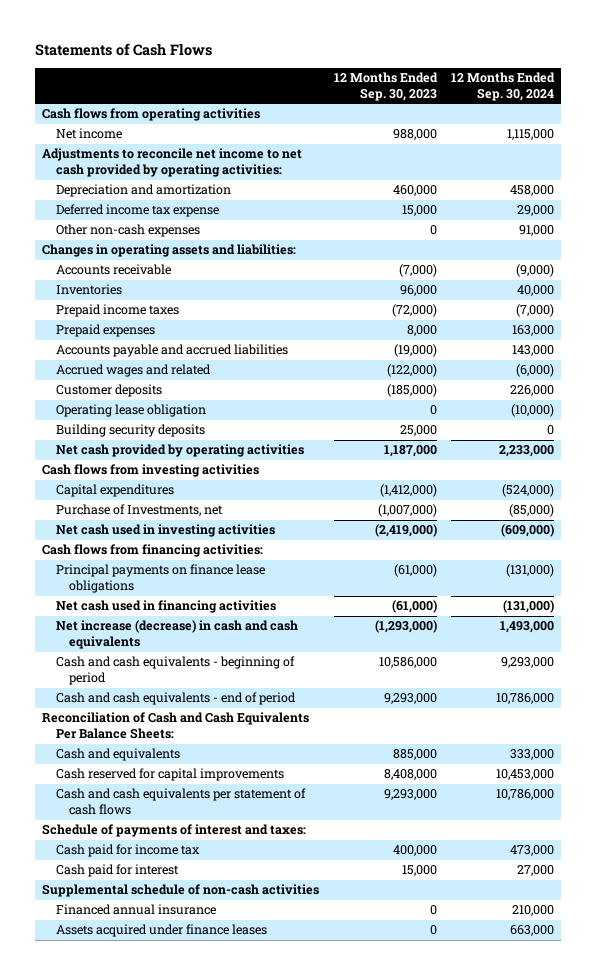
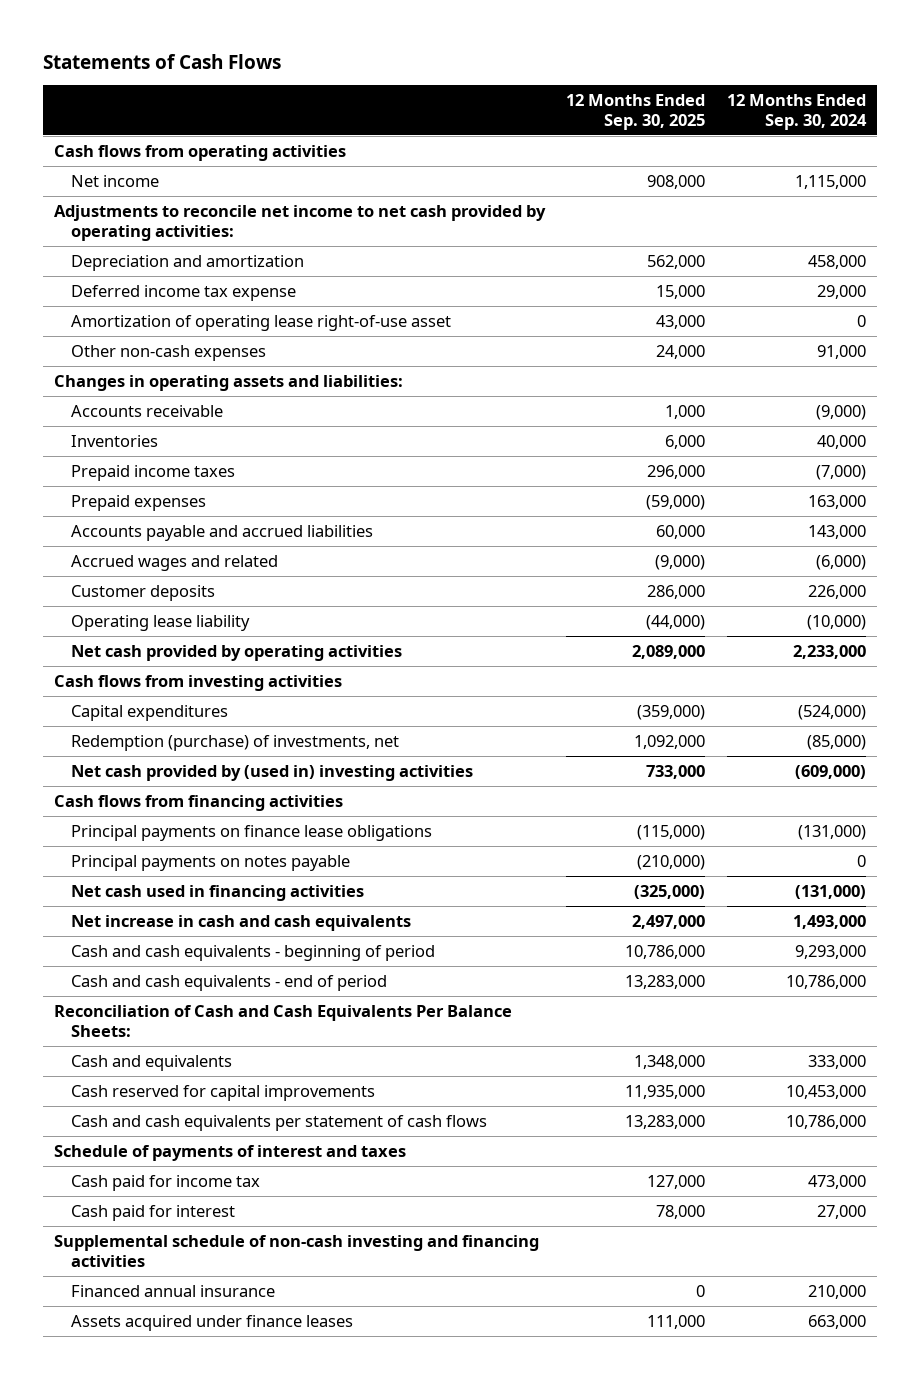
- | 12 Months Ended Sep. 30, 2023 | 12 Months Ended Sep. 30, 2024
+ | 12 Months Ended Sep. 30, 2025 | 12 Months Ended Sep. 30, 2024
+ Amortization of operating lease right-of-use asset | 43,000 | 0
- Operating lease obligation | 0 | (10,000)
- Building security deposits | 25,000 | 0
+ Operating lease liability | (44,000) | (10,000)
- Purchase of Investments, net | (1,007,000) | (85,000)
- Net cash used in investing activities | (2,419,000) | (609,000)
- Cash flows from financing activities:
+ Redemption (purchase) of investments, net | 1,092,000 | (85,000)
+ Net cash provided by (used in) investing activities | 733,000 | (609,000)
+ Cash flows from financing activities
+ Principal payments on notes payable | (210,000) | 0
- Net increase (decrease) in cash and cash equivalents | (1,293,000) | 1,493,000
+ Net increase in cash and cash equivalents | 2,497,000 | 1,493,000
- Schedule of payments of interest and taxes:
+ Schedule of payments of interest and taxes
- Supplemental schedule of non-cash activities
+ Supplemental schedule of non-cash investing and financing activities

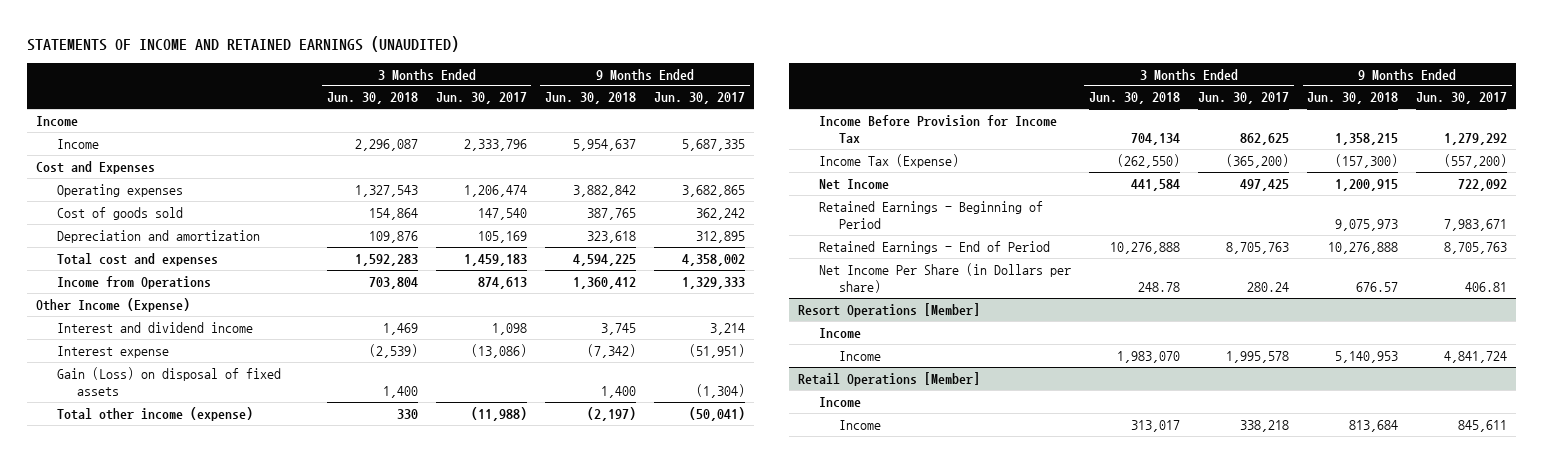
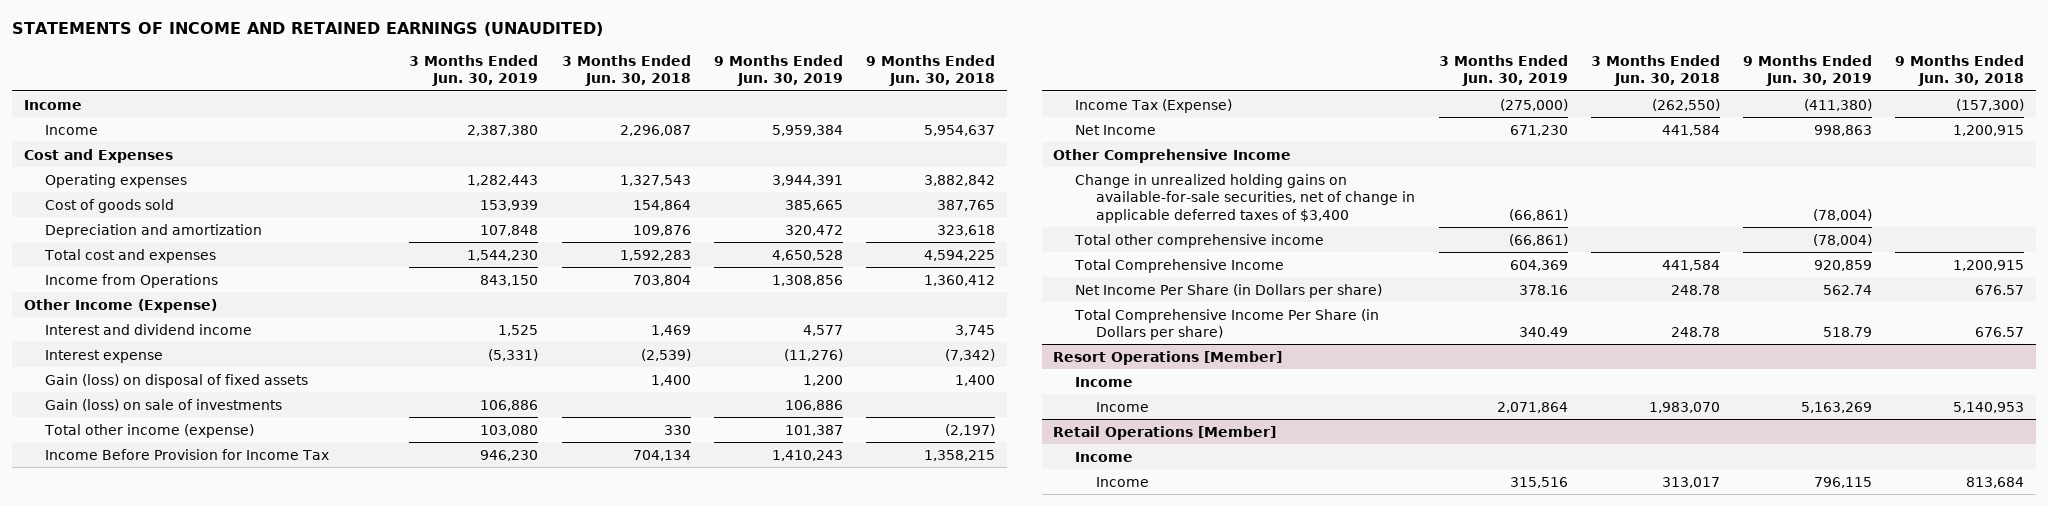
- | 3 Months Ended Jun. 30, 2018 | 3 Months Ended Jun. 30, 2017 | 9 Months Ended Jun. 30, 2018 | 9 Months Ended Jun. 30, 2017
+ | 3 Months Ended Jun. 30, 2019 | 3 Months Ended Jun. 30, 2018 | 9 Months Ended Jun. 30, 2019 | 9 Months Ended Jun. 30, 2018
- Gain (Loss) on disposal of fixed assets | 1,400 | | 1,400 | (1,304)
+ Gain (loss) on disposal of fixed assets | | 1,400 | 1,200 | 1,400
+ Gain (loss) on sale of investments | 106,886 | | 106,886 |
- Retained Earnings - Beginning of Period | | | 9,075,973 | 7,983,671
- Retained Earnings - End of Period | 10,276,888 | 8,705,763 | 10,276,888 | 8,705,763
+ Other Comprehensive Income
+ Change in unrealized holding gains on available-for-sale securities, net of change in applicable deferred taxes of $3,400 | (66,861) | | (78,004) |
+ Total other comprehensive income | (66,861) | | (78,004) |
+ Total Comprehensive Income | 604,369 | 441,584 | 920,859 | 1,200,915
+ Total Comprehensive Income Per Share (in Dollars per share) | 340.49 | 248.78 | 518.79 | 676.57

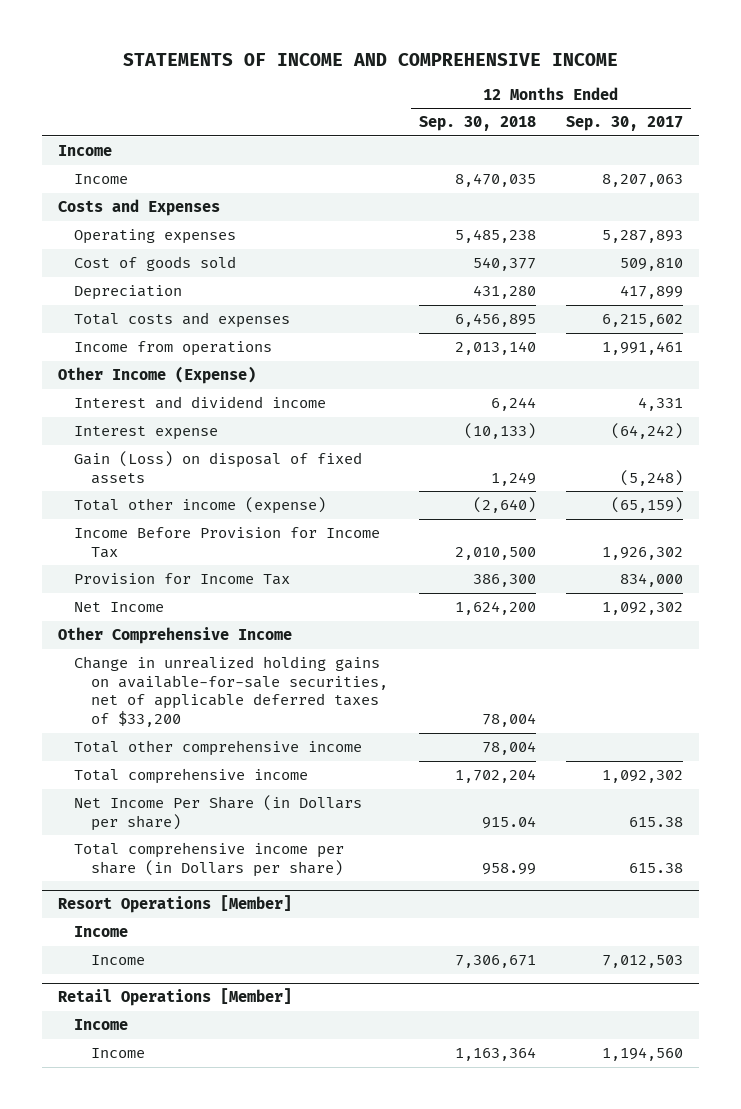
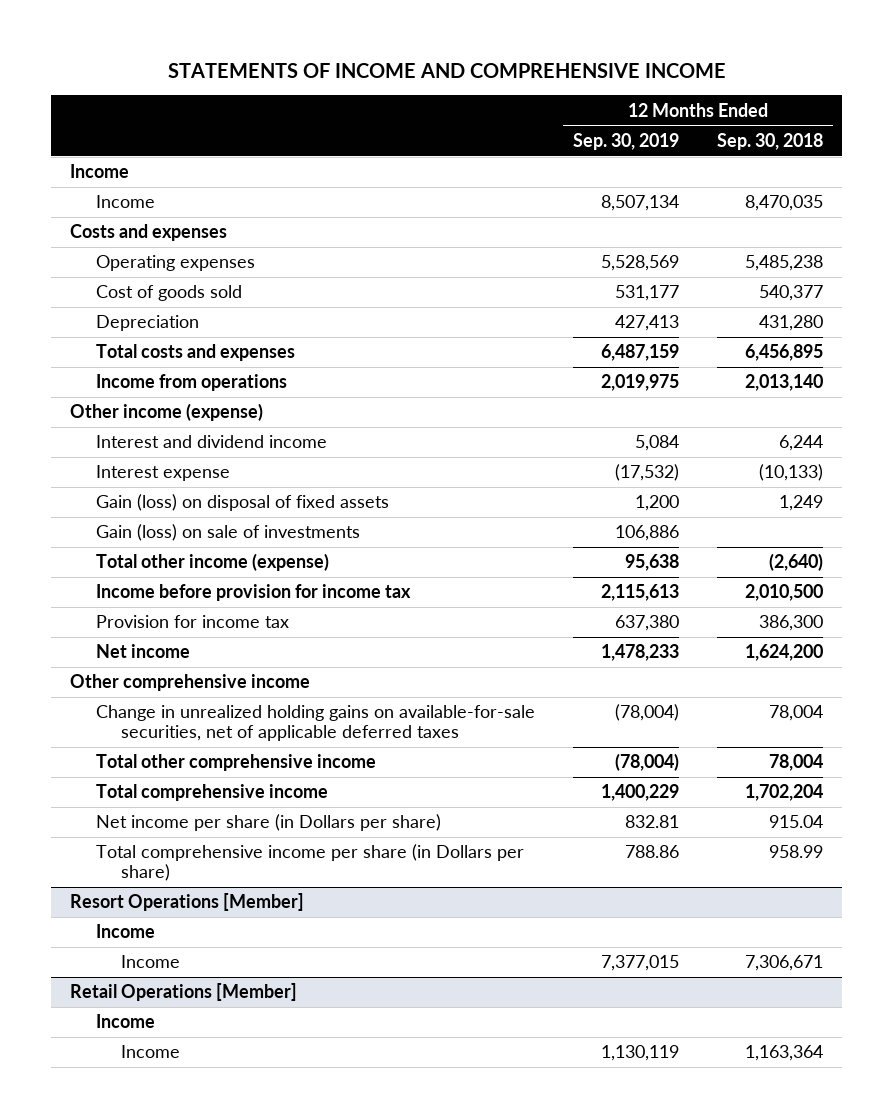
- | 12 Months Ended Sep. 30, 2018 | 12 Months Ended Sep. 30, 2017
+ | 12 Months Ended Sep. 30, 2019 | 12 Months Ended Sep. 30, 2018
- Costs and Expenses
+ Costs and expenses
- Other Income (Expense)
+ Other income (expense)
- Gain (Loss) on disposal of fixed assets | 1,249 | (5,248)
+ Gain (loss) on disposal of fixed assets | 1,200 | 1,249
+ Gain (loss) on sale of investments | 106,886 |
- Income Before Provision for Income Tax | 2,010,500 | 1,926,302
- Provision for Income Tax | 386,300 | 834,000
- Net Income | 1,624,200 | 1,092,302
- Other Comprehensive Income
- Change in unrealized holding gains on available-for-sale securities, net of applicable deferred taxes of $33,200 | 78,004 |
+ Income before provision for income tax | 2,115,613 | 2,010,500
+ Provision for income tax | 637,380 | 386,300
+ Net income | 1,478,233 | 1,624,200
+ Other comprehensive income
+ Change in unrealized holding gains on available-for-sale securities, net of applicable deferred taxes | (78,004) | 78,004
- Net Income Per Share (in Dollars per share) | 915.04 | 615.38
+ Net income per share (in Dollars per share) | 832.81 | 915.04

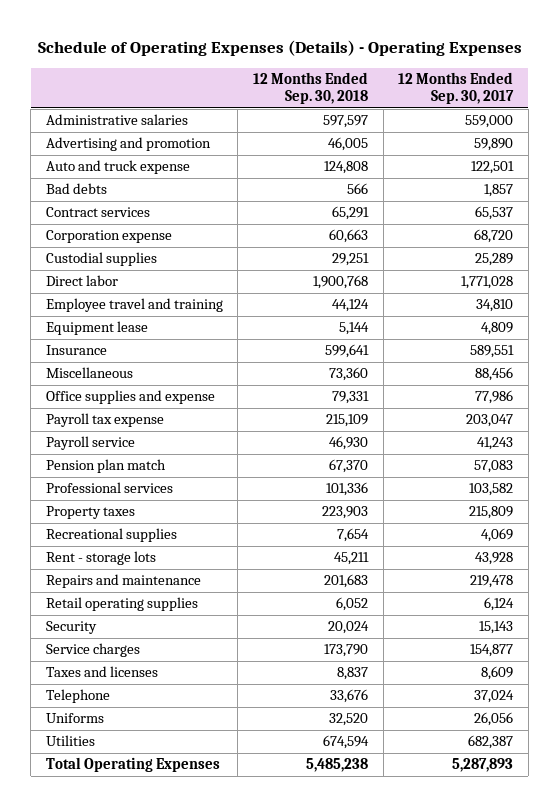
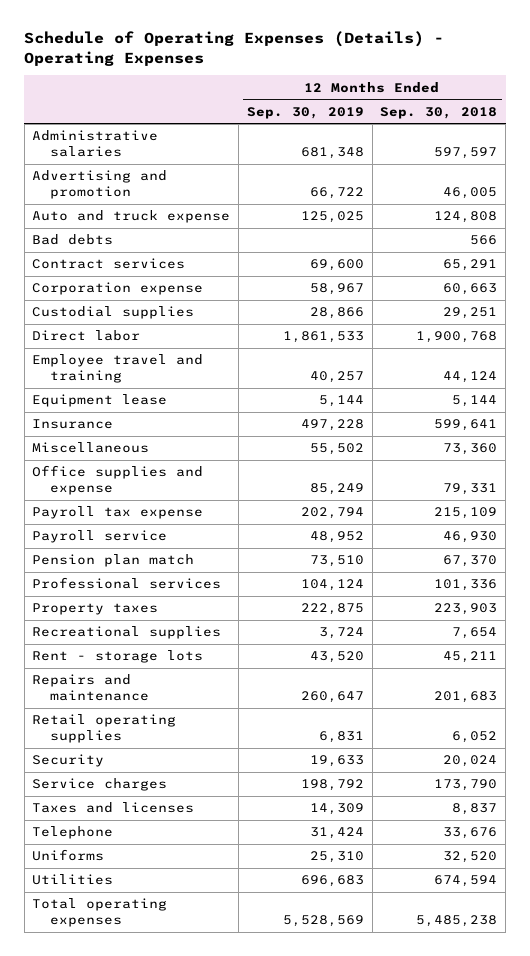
- | 12 Months Ended Sep. 30, 2018 | 12 Months Ended Sep. 30, 2017
+ | 12 Months Ended Sep. 30, 2019 | 12 Months Ended Sep. 30, 2018
- Total Operating Expenses | 5,485,238 | 5,287,893
+ Total operating expenses | 5,528,569 | 5,485,238

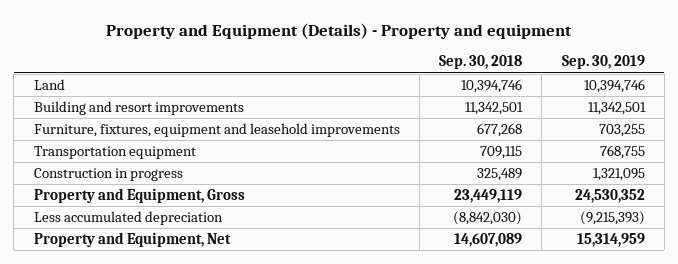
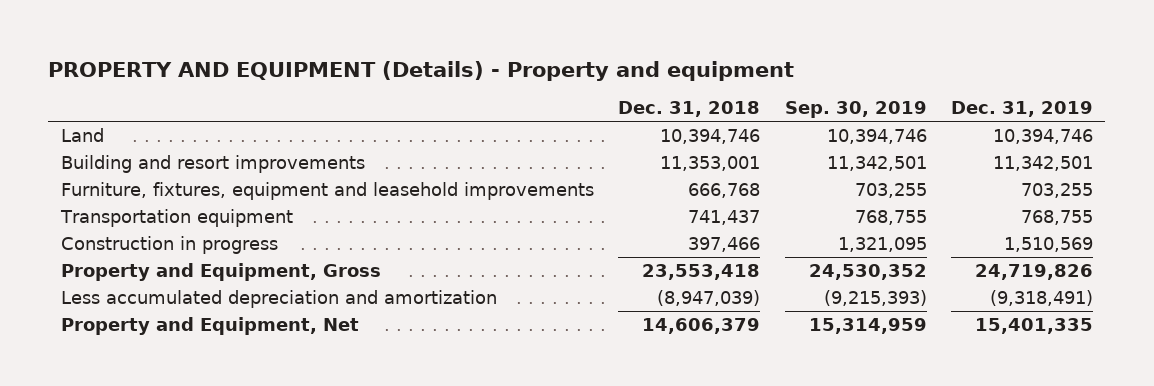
- Property and Equipment (Details) - Property and equipment
+ PROPERTY AND EQUIPMENT (Details) - Property and equipment
- | Sep. 30, 2018 | Sep. 30, 2019
+ | Dec. 31, 2018 | Sep. 30, 2019 | Dec. 31, 2019
- Less accumulated depreciation | (8,842,030) | (9,215,393)
+ Less accumulated depreciation and amortization | (8,947,039) | (9,215,393) | (9,318,491)

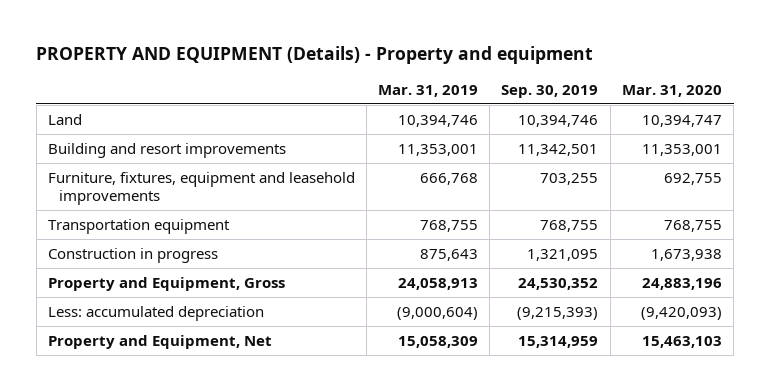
- | Dec. 31, 2018 | Sep. 30, 2019 | Dec. 31, 2019
+ | Mar. 31, 2019 | Sep. 30, 2019 | Mar. 31, 2020
- Less accumulated depreciation and amortization | (8,947,039) | (9,215,393) | (9,318,491)
+ Less: accumulated depreciation | (9,000,604) | (9,215,393) | (9,420,093)

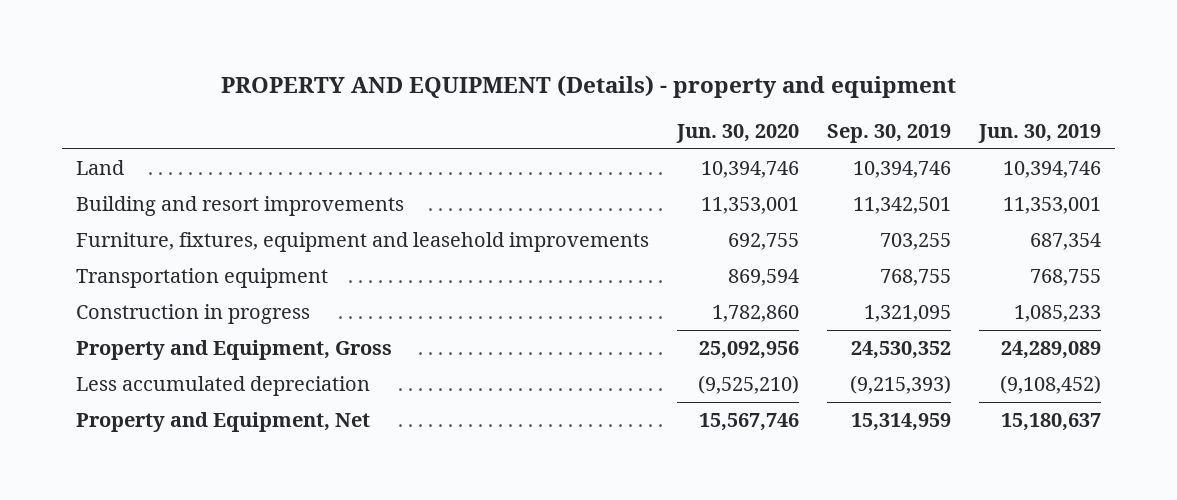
- PROPERTY AND EQUIPMENT (Details) - Property and equipment
+ PROPERTY AND EQUIPMENT (Details) - property and equipment
- | Mar. 31, 2019 | Sep. 30, 2019 | Mar. 31, 2020
+ | Jun. 30, 2020 | Sep. 30, 2019 | Jun. 30, 2019
- Less: accumulated depreciation | (9,000,604) | (9,215,393) | (9,420,093)
+ Less accumulated depreciation | (9,525,210) | (9,215,393) | (9,108,452)

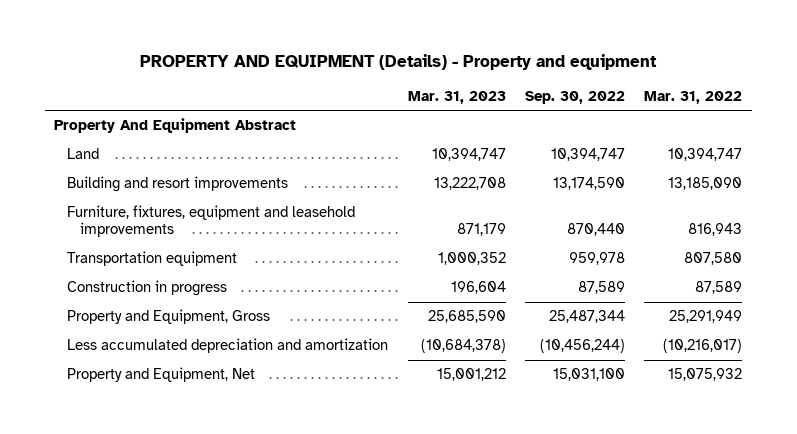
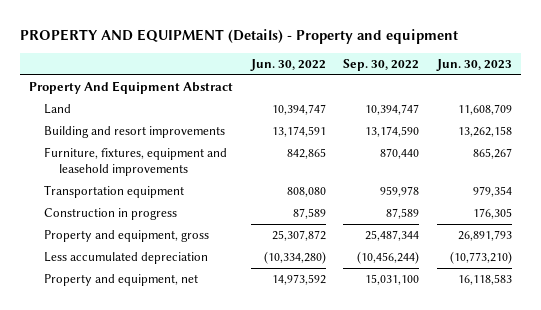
- | Mar. 31, 2023 | Sep. 30, 2022 | Mar. 31, 2022
+ | Jun. 30, 2022 | Sep. 30, 2022 | Jun. 30, 2023
- Property and Equipment, Gross | 25,685,590 | 25,487,344 | 25,291,949
- Less accumulated depreciation and amortization | (10,684,378) | (10,456,244) | (10,216,017)
- Property and Equipment, Net | 15,001,212 | 15,031,100 | 15,075,932
+ Property and equipment, gross | 25,307,872 | 25,487,344 | 26,891,793
+ Less accumulated depreciation | (10,334,280) | (10,456,244) | (10,773,210)
+ Property and equipment, net | 14,973,592 | 15,031,100 | 16,118,583

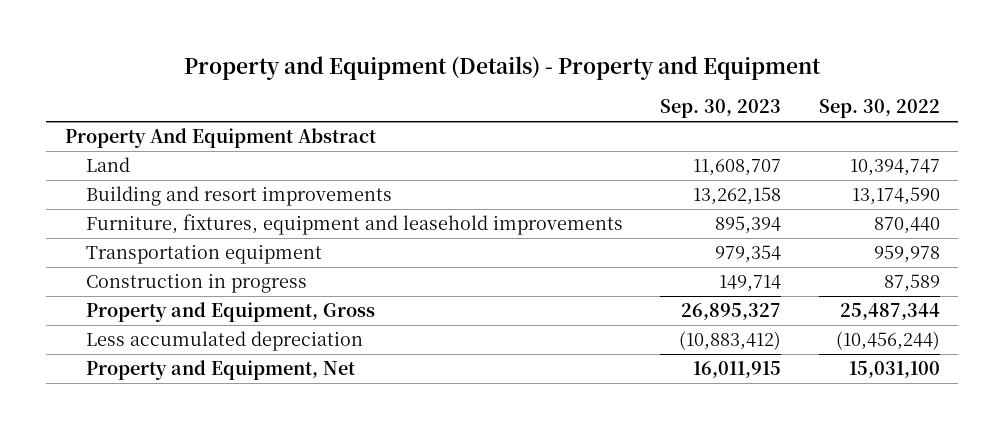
- PROPERTY AND EQUIPMENT (Details) - Property and equipment
+ Property and Equipment (Details) - Property and Equipment
- | Jun. 30, 2022 | Sep. 30, 2022 | Jun. 30, 2023
+ | Sep. 30, 2023 | Sep. 30, 2022
- Property and equipment, gross | 25,307,872 | 25,487,344 | 26,891,793
+ Property and Equipment, Gross | 26,895,327 | 25,487,344
- Property and equipment, net | 14,973,592 | 15,031,100 | 16,118,583
+ Property and Equipment, Net | 16,011,915 | 15,031,100

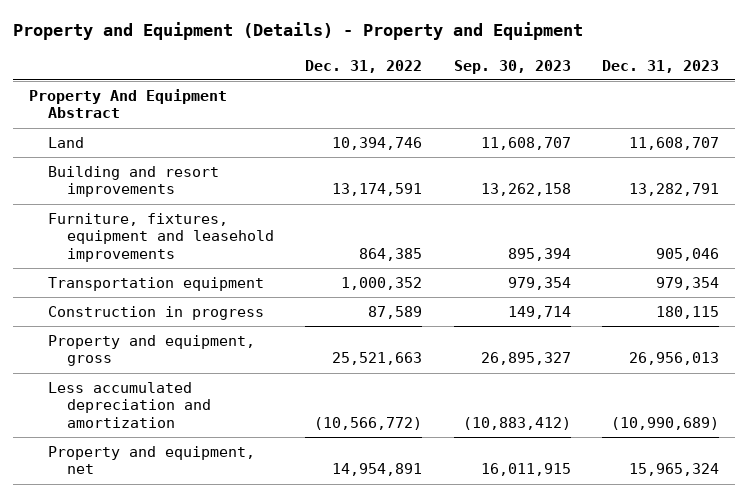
- | Sep. 30, 2023 | Sep. 30, 2022
+ | Dec. 31, 2022 | Sep. 30, 2023 | Dec. 31, 2023
- Property and Equipment, Gross | 26,895,327 | 25,487,344
- Less accumulated depreciation | (10,883,412) | (10,456,244)
- Property and Equipment, Net | 16,011,915 | 15,031,100
+ Property and equipment, gross | 25,521,663 | 26,895,327 | 26,956,013
+ Less accumulated depreciation and amortization | (10,566,772) | (10,883,412) | (10,990,689)
+ Property and equipment, net | 14,954,891 | 16,011,915 | 15,965,324

